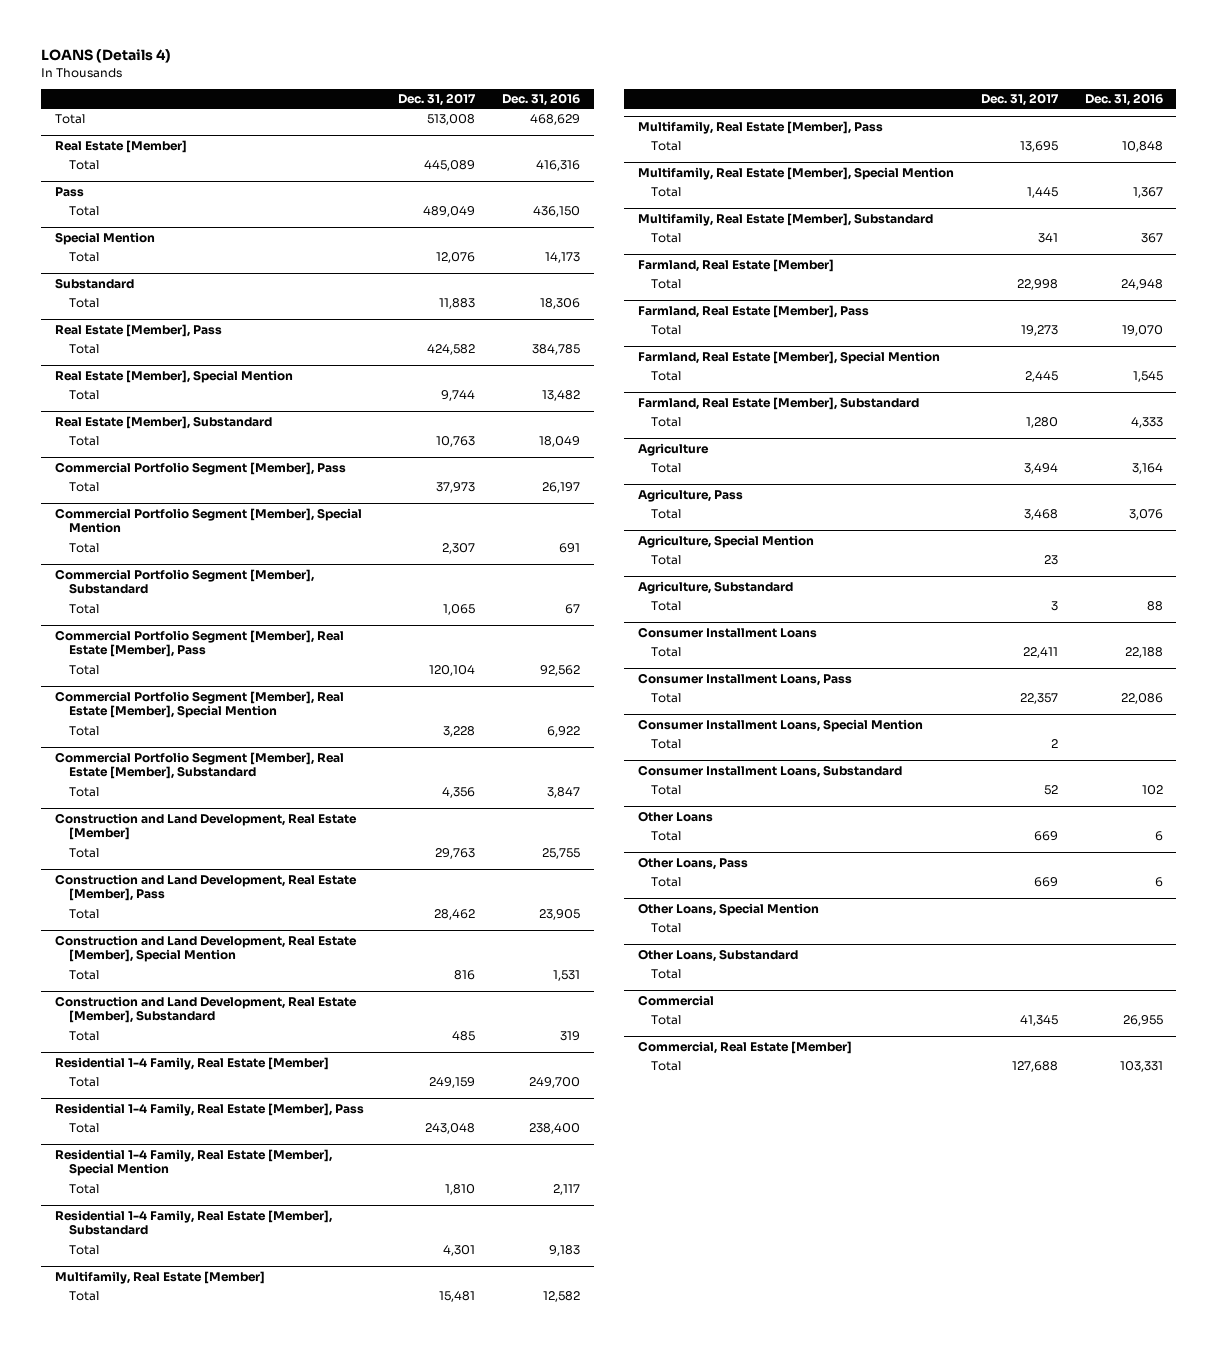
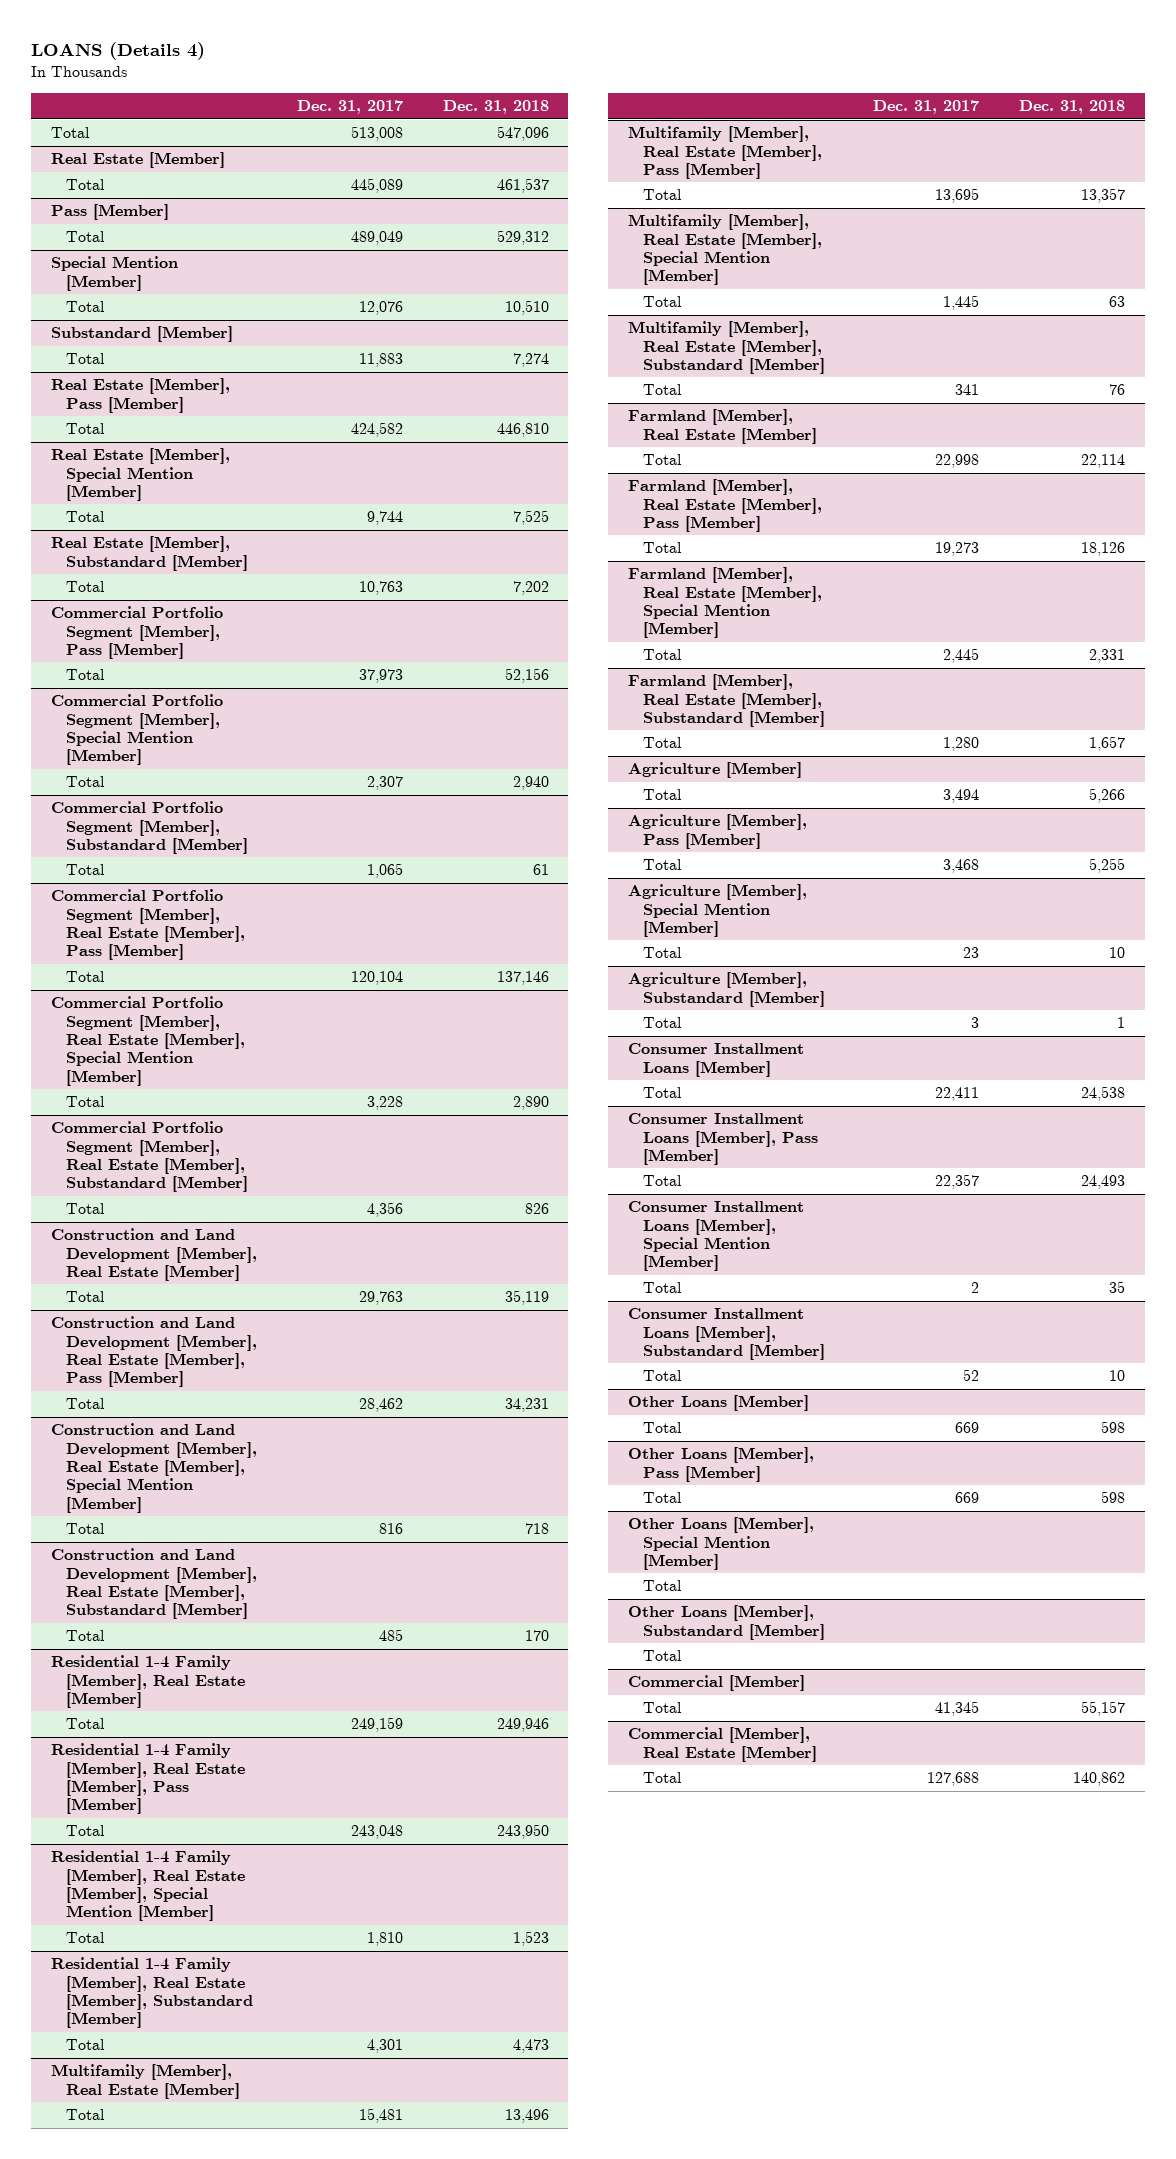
- | Dec. 31, 2017 | Dec. 31, 2016
+ | Dec. 31, 2017 | Dec. 31, 2018
- Pass
+ Pass [Member]
- Special Mention
+ Special Mention [Member]
- Substandard
+ Substandard [Member]
- Real Estate [Member], Pass
+ Real Estate [Member], Pass [Member]
- Real Estate [Member], Special Mention
+ Real Estate [Member], Special Mention [Member]
- Real Estate [Member], Substandard
+ Real Estate [Member], Substandard [Member]
- Commercial Portfolio Segment [Member], Pass
+ Commercial Portfolio Segment [Member], Pass [Member]
- Commercial Portfolio Segment [Member], Special Mention
+ Commercial Portfolio Segment [Member], Special Mention [Member]
- Commercial Portfolio Segment [Member], Substandard
+ Commercial Portfolio Segment [Member], Substandard [Member]
- Commercial Portfolio Segment [Member], Real Estate [Member], Pass
+ Commercial Portfolio Segment [Member], Real Estate [Member], Pass [Member]
- Commercial Portfolio Segment [Member], Real Estate [Member], Special Mention
+ Commercial Portfolio Segment [Member], Real Estate [Member], Special Mention [Member]
- Commercial Portfolio Segment [Member], Real Estate [Member], Substandard
+ Commercial Portfolio Segment [Member], Real Estate [Member], Substandard [Member]
- Construction and Land Development, Real Estate [Member]
+ Construction and Land Development [Member], Real Estate [Member]
- Construction and Land Development, Real Estate [Member], Pass
+ Construction and Land Development [Member], Real Estate [Member], Pass [Member]
- Construction and Land Development, Real Estate [Member], Special Mention
+ Construction and Land Development [Member], Real Estate [Member], Special Mention [Member]
- Construction and Land Development, Real Estate [Member], Substandard
+ Construction and Land Development [Member], Real Estate [Member], Substandard [Member]
- Residential 1-4 Family, Real Estate [Member]
+ Residential 1-4 Family [Member], Real Estate [Member]
- Residential 1-4 Family, Real Estate [Member], Pass
+ Residential 1-4 Family [Member], Real Estate [Member], Pass [Member]
- Residential 1-4 Family, Real Estate [Member], Special Mention
+ Residential 1-4 Family [Member], Real Estate [Member], Special Mention [Member]
- Residential 1-4 Family, Real Estate [Member], Substandard
+ Residential 1-4 Family [Member], Real Estate [Member], Substandard [Member]
- Multifamily, Real Estate [Member]
+ Multifamily [Member], Real Estate [Member]
- Multifamily, Real Estate [Member], Pass
+ Multifamily [Member], Real Estate [Member], Pass [Member]
- Multifamily, Real Estate [Member], Special Mention
+ Multifamily [Member], Real Estate [Member], Special Mention [Member]
- Multifamily, Real Estate [Member], Substandard
+ Multifamily [Member], Real Estate [Member], Substandard [Member]
- Farmland, Real Estate [Member]
+ Farmland [Member], Real Estate [Member]
- Farmland, Real Estate [Member], Pass
+ Farmland [Member], Real Estate [Member], Pass [Member]
- Farmland, Real Estate [Member], Special Mention
+ Farmland [Member], Real Estate [Member], Special Mention [Member]
- Farmland, Real Estate [Member], Substandard
+ Farmland [Member], Real Estate [Member], Substandard [Member]
- Agriculture
+ Agriculture [Member]
- Agriculture, Pass
+ Agriculture [Member], Pass [Member]
- Agriculture, Special Mention
+ Agriculture [Member], Special Mention [Member]
- Agriculture, Substandard
+ Agriculture [Member], Substandard [Member]
- Consumer Installment Loans
+ Consumer Installment Loans [Member]
- Consumer Installment Loans, Pass
+ Consumer Installment Loans [Member], Pass [Member]
- Consumer Installment Loans, Special Mention
+ Consumer Installment Loans [Member], Special Mention [Member]
- Consumer Installment Loans, Substandard
+ Consumer Installment Loans [Member], Substandard [Member]
- Other Loans
+ Other Loans [Member]
- Other Loans, Pass
+ Other Loans [Member], Pass [Member]
- Other Loans, Special Mention
+ Other Loans [Member], Special Mention [Member]
- Other Loans, Substandard
+ Other Loans [Member], Substandard [Member]
- Commercial
+ Commercial [Member]
- Commercial, Real Estate [Member]
+ Commercial [Member], Real Estate [Member]

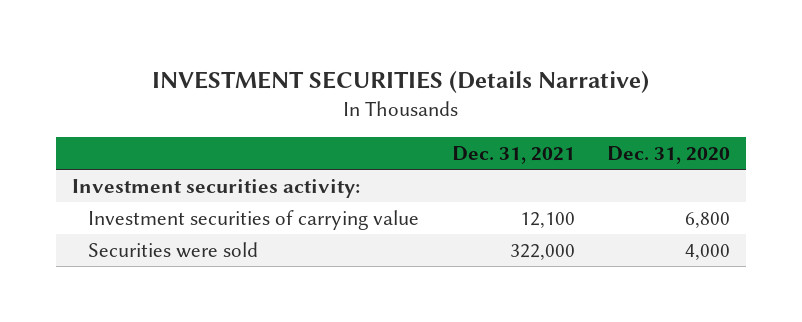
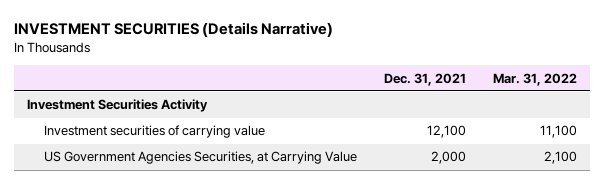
- | Dec. 31, 2021 | Dec. 31, 2020
+ | Dec. 31, 2021 | Mar. 31, 2022
- Investment securities activity:
+ Investment Securities Activity
- Securities were sold | 322,000 | 4,000
+ US Government Agencies Securities, at Carrying Value | 2,000 | 2,100

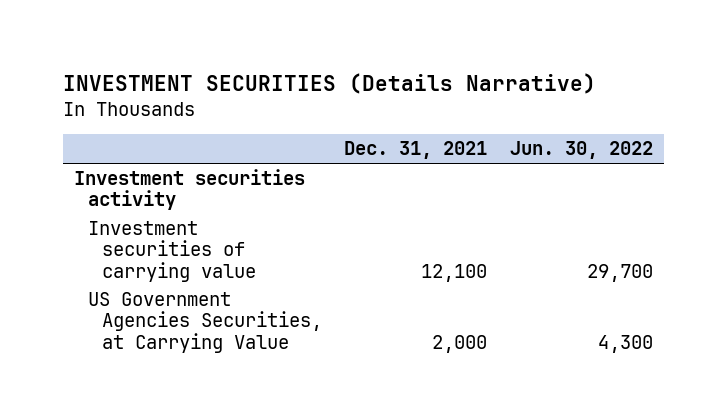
- | Dec. 31, 2021 | Mar. 31, 2022
+ | Dec. 31, 2021 | Jun. 30, 2022
- Investment Securities Activity
+ Investment securities activity

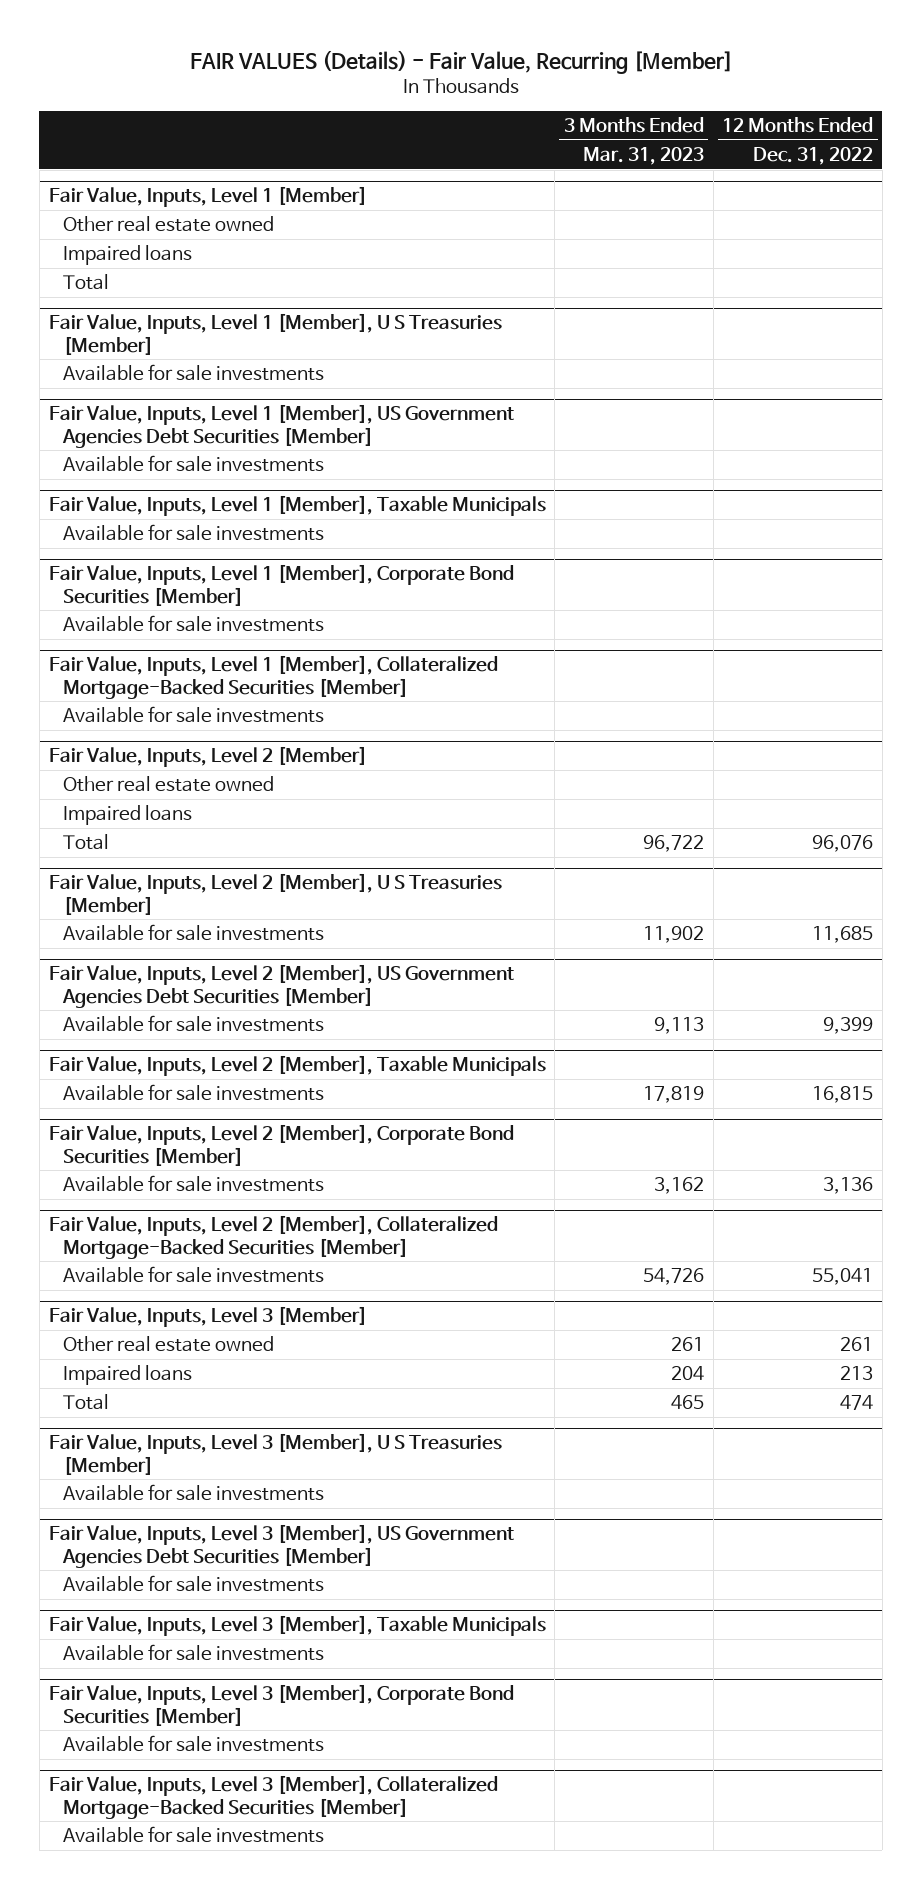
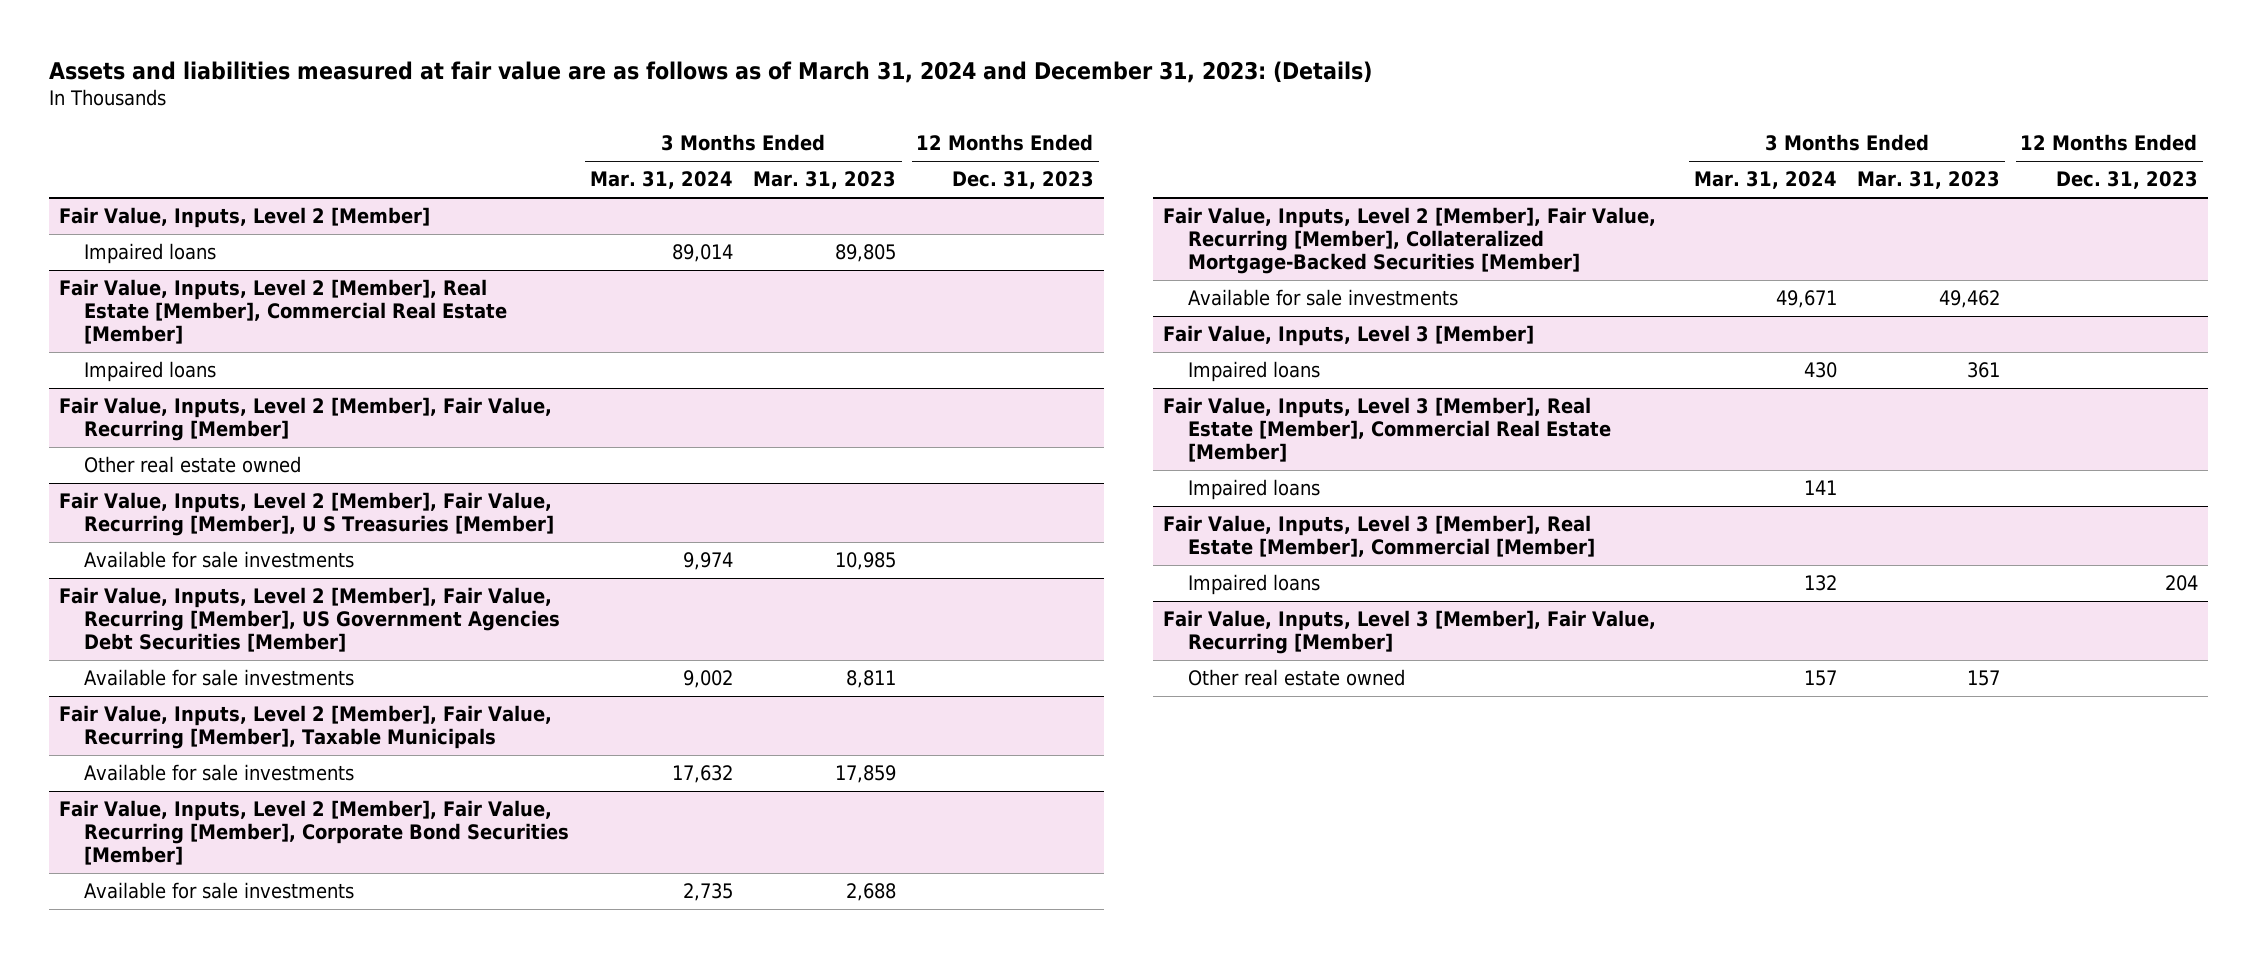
- FAIR VALUES (Details) - Fair Value, Recurring [Member]
+ Assets and liabilities measured at fair value are as follows as of March 31, 2024 and December 31, 2023: (Details)
- | 3 Months Ended Mar. 31, 2023 | 12 Months Ended Dec. 31, 2022
+ | 3 Months Ended Mar. 31, 2024 | 3 Months Ended Mar. 31, 2023 | 12 Months Ended Dec. 31, 2023
- Fair Value, Inputs, Level 1 [Member]
- Other real estate owned
- Impaired loans
- Total
- Fair Value, Inputs, Level 1 [Member], U S Treasuries [Member]
- Available for sale investments
- Fair Value, Inputs, Level 1 [Member], US Government Agencies Debt Securities [Member]
- Available for sale investments
- Fair Value, Inputs, Level 1 [Member], Taxable Municipals
- Available for sale investments
- Fair Value, Inputs, Level 1 [Member], Corporate Bond Securities [Member]
- Available for sale investments
- Fair Value, Inputs, Level 1 [Member], Collateralized Mortgage-Backed Securities [Member]
- Available for sale investments
@ Fair Value, Inputs, Level 2 [Member]
- Other real estate owned
+ Impaired loans | 89,014 | 89,805 |
+ Fair Value, Inputs, Level 2 [Member], Real Estate [Member], Commercial Real Estate [Member]
@ Fair Value, Inputs, Level 2 [Member]
- Total | 96,722 | 96,076
- Fair Value, Inputs, Level 2 [Member], U S Treasuries [Member]
- Available for sale investments | 11,902 | 11,685
- Fair Value, Inputs, Level 2 [Member], US Government Agencies Debt Securities [Member]
- Available for sale investments | 9,113 | 9,399
- Fair Value, Inputs, Level 2 [Member], Taxable Municipals
- Available for sale investments | 17,819 | 16,815
- Fair Value, Inputs, Level 2 [Member], Corporate Bond Securities [Member]
- Available for sale investments | 3,162 | 3,136
- Fair Value, Inputs, Level 2 [Member], Collateralized Mortgage-Backed Securities [Member]
- Available for sale investments | 54,726 | 55,041
+ Fair Value, Inputs, Level 2 [Member], Fair Value, Recurring [Member]
+ Other real estate owned
+ Fair Value, Inputs, Level 2 [Member], Fair Value, Recurring [Member], U S Treasuries [Member]
+ Available for sale investments | 9,974 | 10,985 |
+ Fair Value, Inputs, Level 2 [Member], Fair Value, Recurring [Member], US Government Agencies Debt Securities [Member]
+ Available for sale investments | 9,002 | 8,811 |
+ Fair Value, Inputs, Level 2 [Member], Fair Value, Recurring [Member], Taxable Municipals
+ Available for sale investments | 17,632 | 17,859 |
+ Fair Value, Inputs, Level 2 [Member], Fair Value, Recurring [Member], Corporate Bond Securities [Member]
+ Available for sale investments | 2,735 | 2,688 |
+ Fair Value, Inputs, Level 2 [Member], Fair Value, Recurring [Member], Collateralized Mortgage-Backed Securities [Member]
+ Available for sale investments | 49,671 | 49,462 |
@ Fair Value, Inputs, Level 3 [Member]
- Other real estate owned | 261 | 261
- Impaired loans | 204 | 213
- Total | 465 | 474
- Fair Value, Inputs, Level 3 [Member], U S Treasuries [Member]
- Available for sale investments
- Fair Value, Inputs, Level 3 [Member], US Government Agencies Debt Securities [Member]
- Available for sale investments
- Fair Value, Inputs, Level 3 [Member], Taxable Municipals
- Available for sale investments
- Fair Value, Inputs, Level 3 [Member], Corporate Bond Securities [Member]
- Available for sale investments
- Fair Value, Inputs, Level 3 [Member], Collateralized Mortgage-Backed Securities [Member]
- Available for sale investments
@ Fair Value, Inputs, Level 3 [Member]
+ Impaired loans | 430 | 361 |
+ Fair Value, Inputs, Level 3 [Member], Real Estate [Member], Commercial Real Estate [Member]
+ Impaired loans | 141 | |
+ Fair Value, Inputs, Level 3 [Member], Real Estate [Member], Commercial [Member]
+ Impaired loans | 132 | | 204
+ Fair Value, Inputs, Level 3 [Member], Fair Value, Recurring [Member]
+ Other real estate owned | 157 | 157 |

